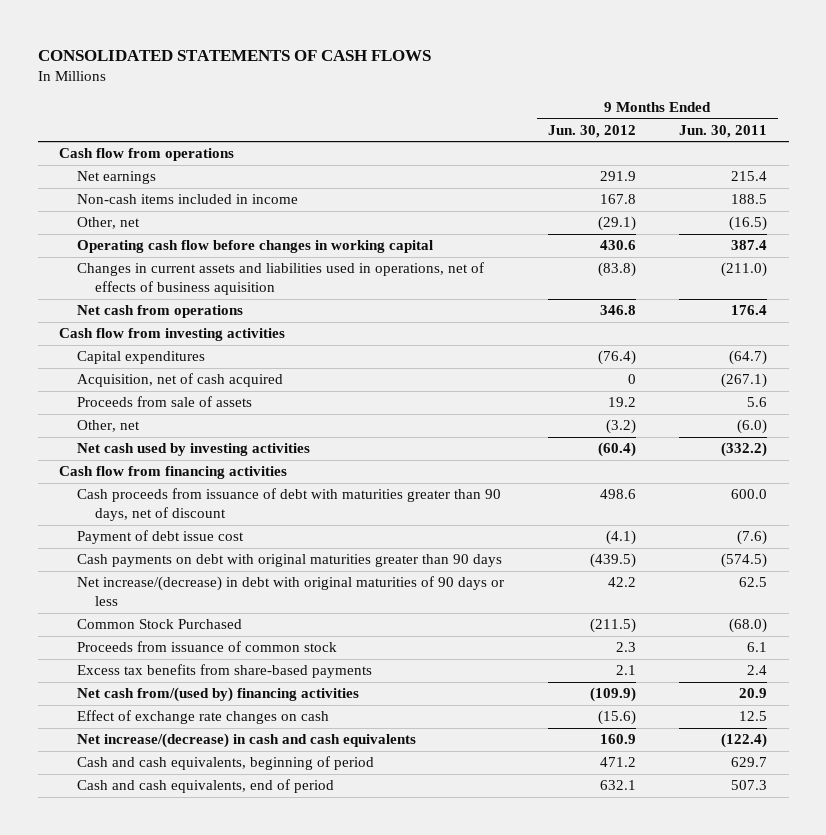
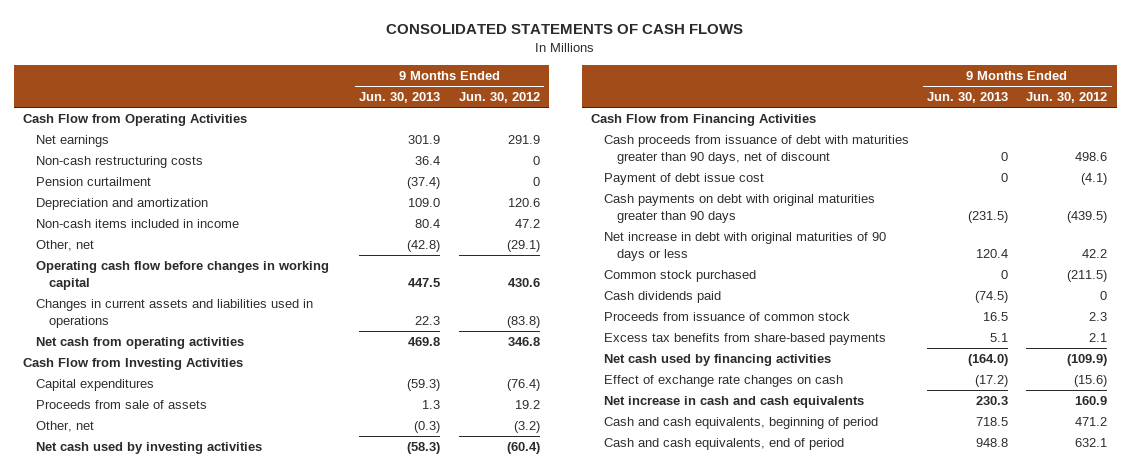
- | 9 Months Ended Jun. 30, 2012 | 9 Months Ended Jun. 30, 2011
+ | 9 Months Ended Jun. 30, 2013 | 9 Months Ended Jun. 30, 2012
- Cash flow from operations
+ Cash Flow from Operating Activities
- Non-cash items included in income | 167.8 | 188.5
+ Non-cash restructuring costs | 36.4 | 0
+ Pension curtailment | (37.4) | 0
+ Depreciation and amortization | 109.0 | 120.6
+ Non-cash items included in income | 80.4 | 47.2
- Changes in current assets and liabilities used in operations, net of effects of business aquisition | (83.8) | (211.0)
- Net cash from operations | 346.8 | 176.4
- Cash flow from investing activities
+ Changes in current assets and liabilities used in operations | 22.3 | (83.8)
+ Net cash from operating activities | 469.8 | 346.8
+ Cash Flow from Investing Activities
- Acquisition, net of cash acquired | 0 | (267.1)
- Cash flow from financing activities
+ Cash Flow from Financing Activities
- Net increase/(decrease) in debt with original maturities of 90 days or less | 42.2 | 62.5
- Common Stock Purchased | (211.5) | (68.0)
+ Net increase in debt with original maturities of 90 days or less | 120.4 | 42.2
+ Common stock purchased | 0 | (211.5)
+ Cash dividends paid | (74.5) | 0
- Net cash from/(used by) financing activities | (109.9) | 20.9
+ Net cash used by financing activities | (164.0) | (109.9)
- Net increase/(decrease) in cash and cash equivalents | 160.9 | (122.4)
+ Net increase in cash and cash equivalents | 230.3 | 160.9

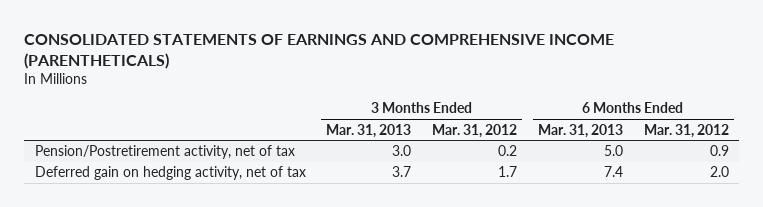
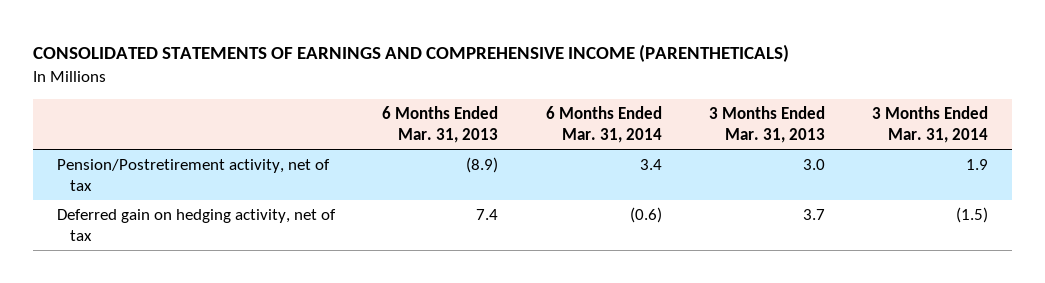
- | 3 Months Ended Mar. 31, 2013 | 3 Months Ended Mar. 31, 2012 | 6 Months Ended Mar. 31, 2013 | 6 Months Ended Mar. 31, 2012
+ | 6 Months Ended Mar. 31, 2013 | 6 Months Ended Mar. 31, 2014 | 3 Months Ended Mar. 31, 2013 | 3 Months Ended Mar. 31, 2014
- Pension/Postretirement activity, net of tax | 3.0 | 0.2 | 5.0 | 0.9
+ Pension/Postretirement activity, net of tax | (8.9) | 3.4 | 3.0 | 1.9

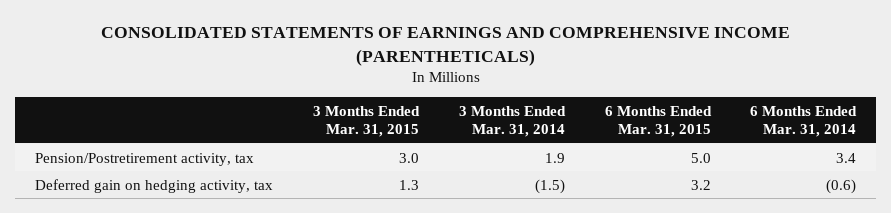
- | 6 Months Ended Mar. 31, 2013 | 6 Months Ended Mar. 31, 2014 | 3 Months Ended Mar. 31, 2013 | 3 Months Ended Mar. 31, 2014
+ | 3 Months Ended Mar. 31, 2015 | 3 Months Ended Mar. 31, 2014 | 6 Months Ended Mar. 31, 2015 | 6 Months Ended Mar. 31, 2014
- Pension/Postretirement activity, net of tax | (8.9) | 3.4 | 3.0 | 1.9
- Deferred gain on hedging activity, net of tax | 7.4 | (0.6) | 3.7 | (1.5)
+ Pension/Postretirement activity, tax | 3.0 | 1.9 | 5.0 | 3.4
+ Deferred gain on hedging activity, tax | 1.3 | (1.5) | 3.2 | (0.6)

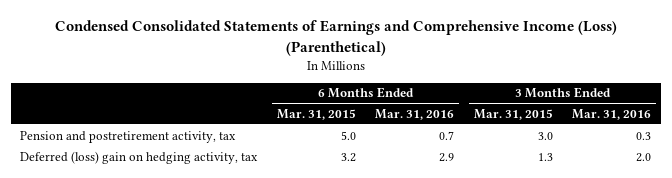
- CONSOLIDATED STATEMENTS OF EARNINGS AND COMPREHENSIVE INCOME (PARENTHETICALS)
+ Condensed Consolidated Statements of Earnings and Comprehensive Income (Loss) (Parenthetical)
- | 3 Months Ended Mar. 31, 2015 | 3 Months Ended Mar. 31, 2014 | 6 Months Ended Mar. 31, 2015 | 6 Months Ended Mar. 31, 2014
+ | 6 Months Ended Mar. 31, 2015 | 6 Months Ended Mar. 31, 2016 | 3 Months Ended Mar. 31, 2015 | 3 Months Ended Mar. 31, 2016
- Pension/Postretirement activity, tax | 3.0 | 1.9 | 5.0 | 3.4
- Deferred gain on hedging activity, tax | 1.3 | (1.5) | 3.2 | (0.6)
+ Pension and postretirement activity, tax | 5.0 | 0.7 | 3.0 | 0.3
+ Deferred (loss) gain on hedging activity, tax | 3.2 | 2.9 | 1.3 | 2.0

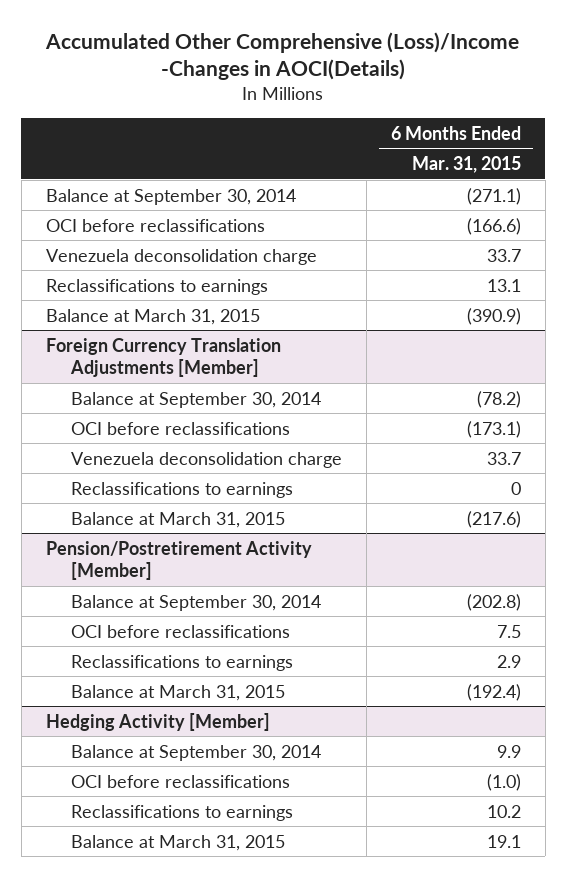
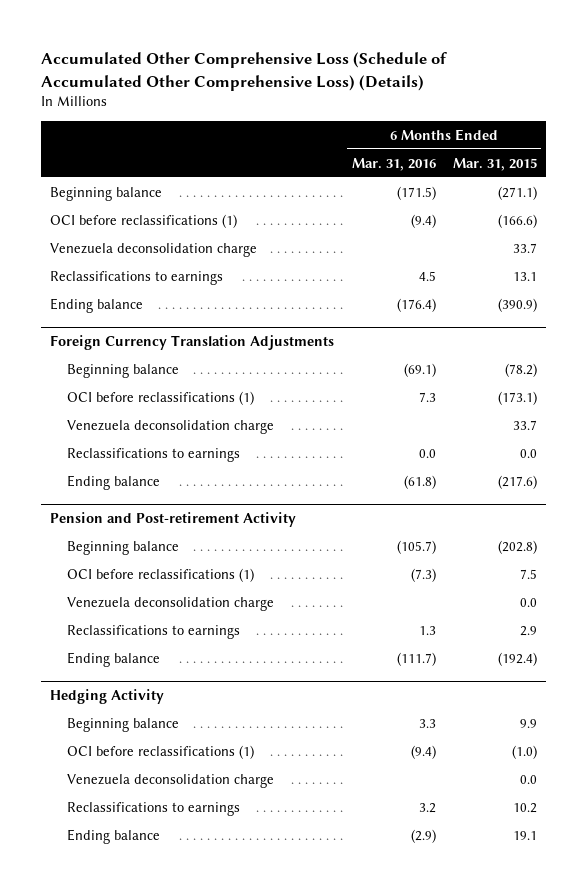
- Accumulated Other Comprehensive (Loss)/Income -Changes in AOCI(Details)
+ Accumulated Other Comprehensive Loss (Schedule of Accumulated Other Comprehensive Loss) (Details)
- | 6 Months Ended Mar. 31, 2015
+ | 6 Months Ended Mar. 31, 2016 | 6 Months Ended Mar. 31, 2015
- Balance at September 30, 2014 | (271.1)
- OCI before reclassifications | (166.6)
+ Beginning balance | (171.5) | (271.1)
+ OCI before reclassifications (1) | (9.4) | (166.6)
- Balance at March 31, 2015 | (390.9)
- Foreign Currency Translation Adjustments [Member]
- Balance at September 30, 2014 | (78.2)
- OCI before reclassifications | (173.1)
+ Ending balance | (176.4) | (390.9)
+ Foreign Currency Translation Adjustments
+ Beginning balance | (69.1) | (78.2)
+ OCI before reclassifications (1) | 7.3 | (173.1)
- Reclassifications to earnings | 0
- Balance at March 31, 2015 | (217.6)
- Pension/Postretirement Activity [Member]
- Balance at September 30, 2014 | (202.8)
- OCI before reclassifications | 7.5
+ Reclassifications to earnings | 0.0 | 0.0
+ Ending balance | (61.8) | (217.6)
+ Pension and Post-retirement Activity
+ Beginning balance | (105.7) | (202.8)
+ OCI before reclassifications (1) | (7.3) | 7.5
+ Venezuela deconsolidation charge | | 0.0
- Balance at March 31, 2015 | (192.4)
- Hedging Activity [Member]
- Balance at September 30, 2014 | 9.9
- OCI before reclassifications | (1.0)
+ Ending balance | (111.7) | (192.4)
+ Hedging Activity
+ Beginning balance | 3.3 | 9.9
+ OCI before reclassifications (1) | (9.4) | (1.0)
+ Venezuela deconsolidation charge | | 0.0
- Balance at March 31, 2015 | 19.1
+ Ending balance | (2.9) | 19.1

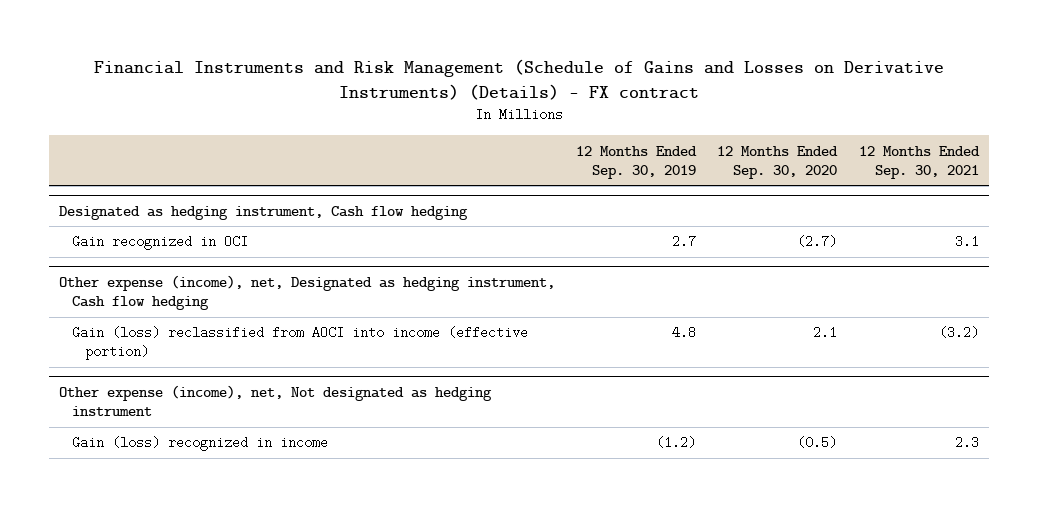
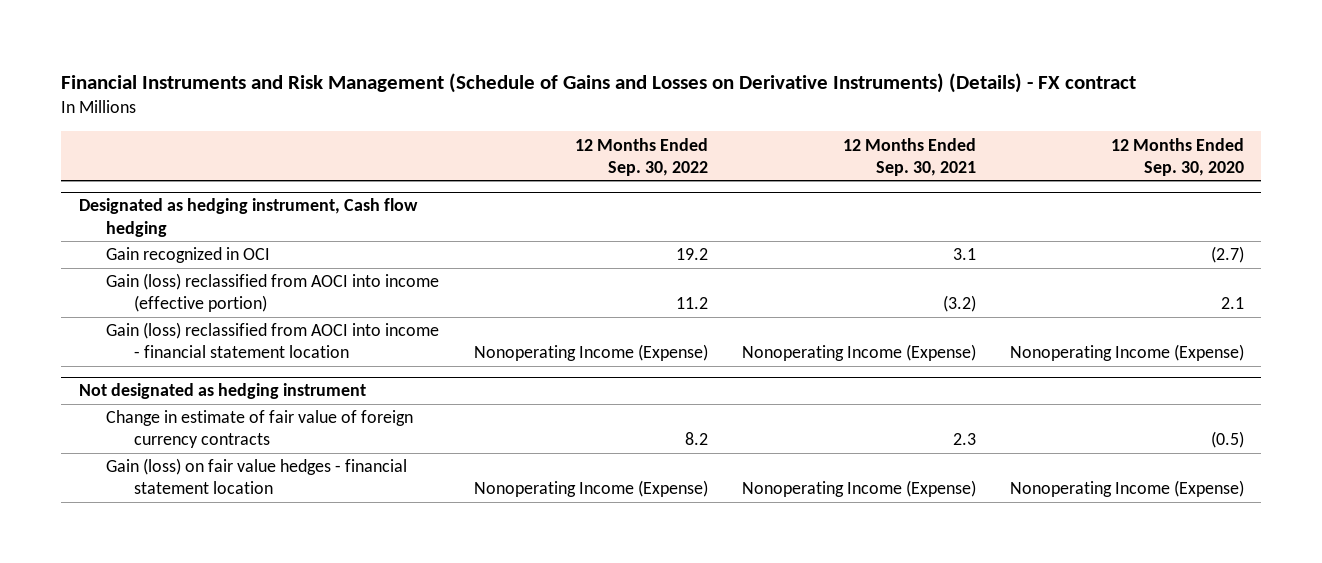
- | 12 Months Ended Sep. 30, 2019 | 12 Months Ended Sep. 30, 2020 | 12 Months Ended Sep. 30, 2021
+ | 12 Months Ended Sep. 30, 2022 | 12 Months Ended Sep. 30, 2021 | 12 Months Ended Sep. 30, 2020
- Other expense (income), net, Designated as hedging instrument, Cash flow hedging
- Other expense (income), net, Not designated as hedging instrument
- Gain (loss) recognized in income | (1.2) | (0.5) | 2.3
@ Designated as hedging instrument, Cash flow hedging
+ Gain (loss) reclassified from AOCI into income - financial statement location | Nonoperating Income (Expense) | Nonoperating Income (Expense) | Nonoperating Income (Expense)
+ Not designated as hedging instrument
+ Change in estimate of fair value of foreign currency contracts | 8.2 | 2.3 | (0.5)
+ Gain (loss) on fair value hedges - financial statement location | Nonoperating Income (Expense) | Nonoperating Income (Expense) | Nonoperating Income (Expense)

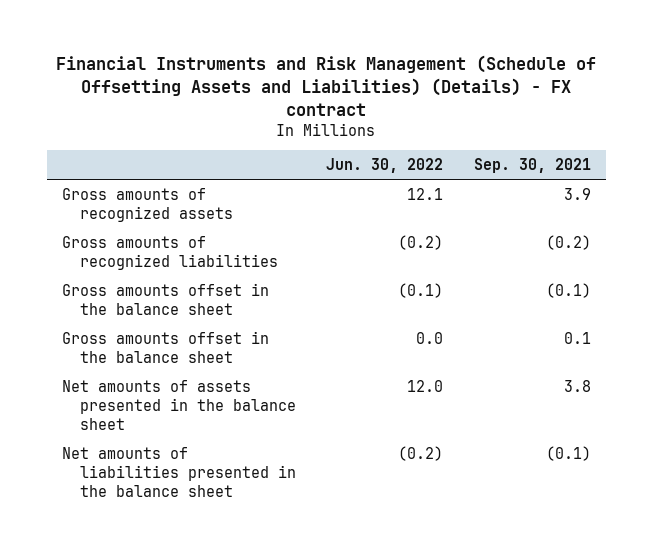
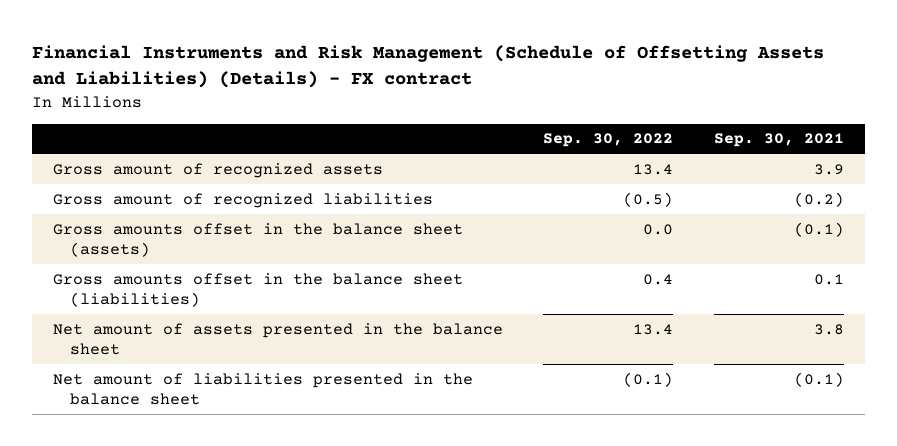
- | Jun. 30, 2022 | Sep. 30, 2021
+ | Sep. 30, 2022 | Sep. 30, 2021
- Gross amounts of recognized assets | 12.1 | 3.9
- Gross amounts of recognized liabilities | (0.2) | (0.2)
- Gross amounts offset in the balance sheet | (0.1) | (0.1)
- Gross amounts offset in the balance sheet | 0.0 | 0.1
- Net amounts of assets presented in the balance sheet | 12.0 | 3.8
- Net amounts of liabilities presented in the balance sheet | (0.2) | (0.1)
+ Gross amount of recognized assets | 13.4 | 3.9
+ Gross amount of recognized liabilities | (0.5) | (0.2)
+ Gross amounts offset in the balance sheet (assets) | 0.0 | (0.1)
+ Gross amounts offset in the balance sheet (liabilities) | 0.4 | 0.1
+ Net amount of assets presented in the balance sheet | 13.4 | 3.8
+ Net amount of liabilities presented in the balance sheet | (0.1) | (0.1)

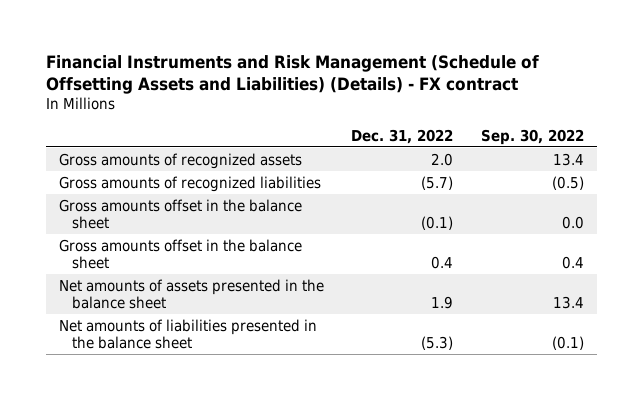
- | Sep. 30, 2022 | Sep. 30, 2021
+ | Dec. 31, 2022 | Sep. 30, 2022
- Gross amount of recognized assets | 13.4 | 3.9
- Gross amount of recognized liabilities | (0.5) | (0.2)
- Gross amounts offset in the balance sheet (assets) | 0.0 | (0.1)
- Gross amounts offset in the balance sheet (liabilities) | 0.4 | 0.1
- Net amount of assets presented in the balance sheet | 13.4 | 3.8
- Net amount of liabilities presented in the balance sheet | (0.1) | (0.1)
+ Gross amounts of recognized assets | 2.0 | 13.4
+ Gross amounts of recognized liabilities | (5.7) | (0.5)
+ Gross amounts offset in the balance sheet | (0.1) | 0.0
+ Gross amounts offset in the balance sheet | 0.4 | 0.4
+ Net amounts of assets presented in the balance sheet | 1.9 | 13.4
+ Net amounts of liabilities presented in the balance sheet | (5.3) | (0.1)

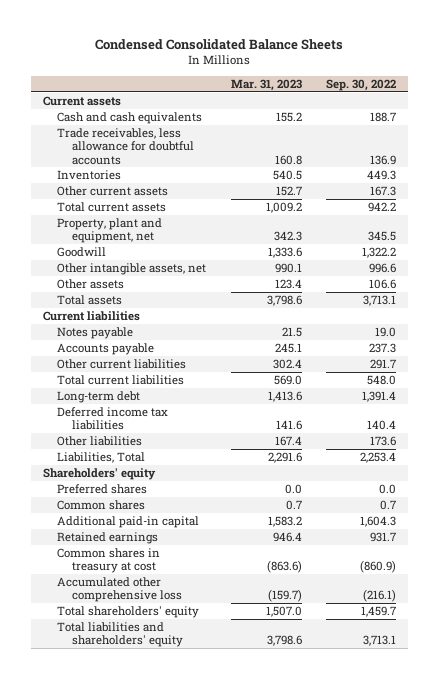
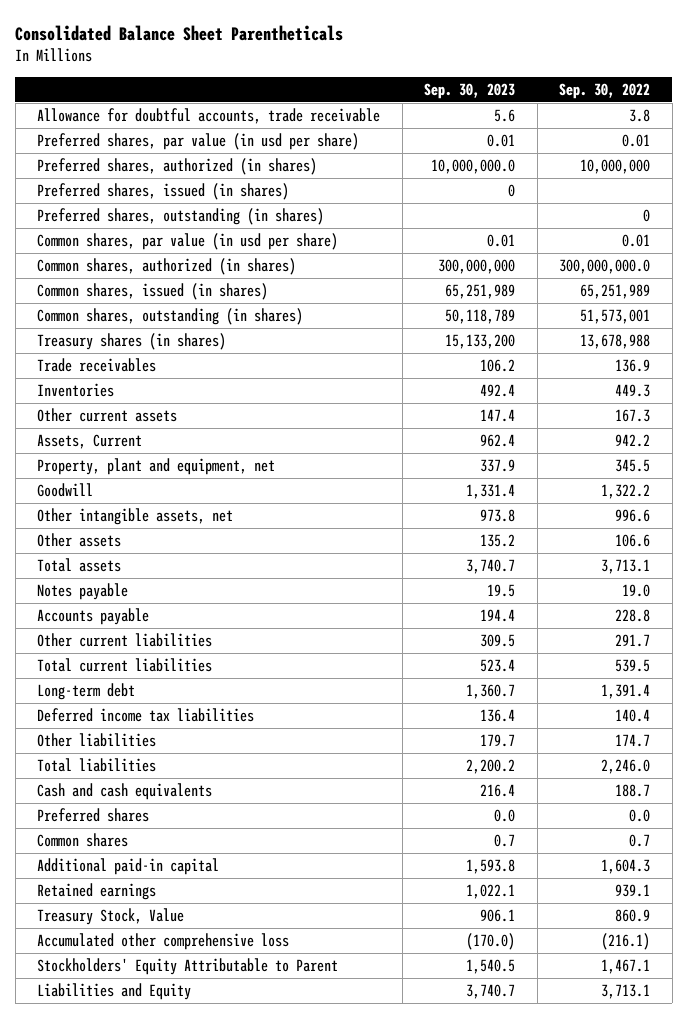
- Condensed Consolidated Balance Sheets
+ Consolidated Balance Sheet Parentheticals
- | Mar. 31, 2023 | Sep. 30, 2022
+ | Sep. 30, 2023 | Sep. 30, 2022
- Current assets
- Trade receivables, less allowance for doubtful accounts | 160.8 | 136.9
+ Allowance for doubtful accounts, trade receivable | 5.6 | 3.8
+ Preferred shares, par value (in usd per share) | 0.01 | 0.01
+ Preferred shares, authorized (in shares) | 10,000,000.0 | 10,000,000
+ Preferred shares, issued (in shares) | 0 |
+ Preferred shares, outstanding (in shares) | | 0
+ Common shares, par value (in usd per share) | 0.01 | 0.01
+ Common shares, authorized (in shares) | 300,000,000 | 300,000,000.0
+ Common shares, issued (in shares) | 65,251,989 | 65,251,989
+ Common shares, outstanding (in shares) | 50,118,789 | 51,573,001
+ Treasury shares (in shares) | 15,133,200 | 13,678,988
+ Trade receivables | 106.2 | 136.9
- Total current assets | 1,009.2 | 942.2
+ Assets, Current | 962.4 | 942.2
- Current liabilities
- Accounts payable | 245.1 | 237.3
+ Accounts payable | 194.4 | 228.8
- Total current liabilities | 569.0 | 548.0
+ Total current liabilities | 523.4 | 539.5
- Other liabilities | 167.4 | 173.6
- Liabilities, Total | 2,291.6 | 2,253.4
- Shareholders' equity
+ Other liabilities | 179.7 | 174.7
+ Total liabilities | 2,200.2 | 2,246.0
moved down: Cash and cash equivalents | 216.4 | 188.7
- Retained earnings | 946.4 | 931.7
- Common shares in treasury at cost | (863.6) | (860.9)
+ Retained earnings | 1,022.1 | 939.1
+ Treasury Stock, Value | 906.1 | 860.9
- Total shareholders' equity | 1,507.0 | 1,459.7
- Total liabilities and shareholders' equity | 3,798.6 | 3,713.1
+ Stockholders' Equity Attributable to Parent | 1,540.5 | 1,467.1
+ Liabilities and Equity | 3,740.7 | 3,713.1

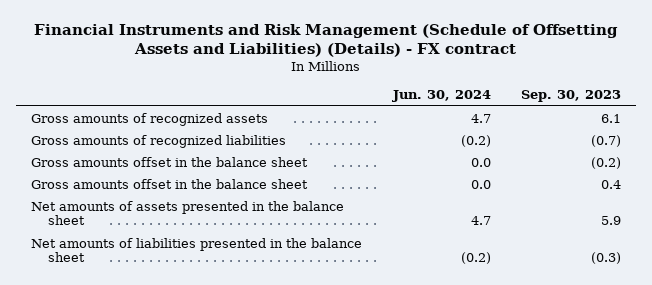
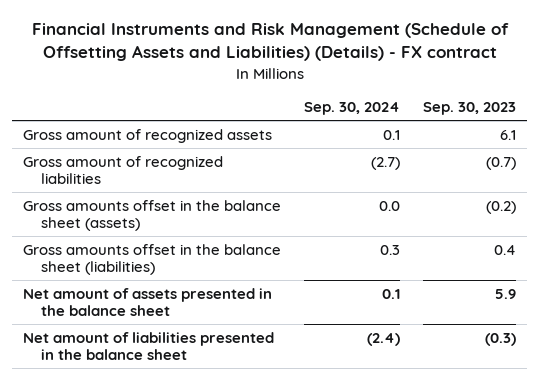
- | Jun. 30, 2024 | Sep. 30, 2023
+ | Sep. 30, 2024 | Sep. 30, 2023
- Gross amounts of recognized assets | 4.7 | 6.1
- Gross amounts of recognized liabilities | (0.2) | (0.7)
- Gross amounts offset in the balance sheet | 0.0 | (0.2)
- Gross amounts offset in the balance sheet | 0.0 | 0.4
- Net amounts of assets presented in the balance sheet | 4.7 | 5.9
- Net amounts of liabilities presented in the balance sheet | (0.2) | (0.3)
+ Gross amount of recognized assets | 0.1 | 6.1
+ Gross amount of recognized liabilities | (2.7) | (0.7)
+ Gross amounts offset in the balance sheet (assets) | 0.0 | (0.2)
+ Gross amounts offset in the balance sheet (liabilities) | 0.3 | 0.4
+ Net amount of assets presented in the balance sheet | 0.1 | 5.9
+ Net amount of liabilities presented in the balance sheet | (2.4) | (0.3)

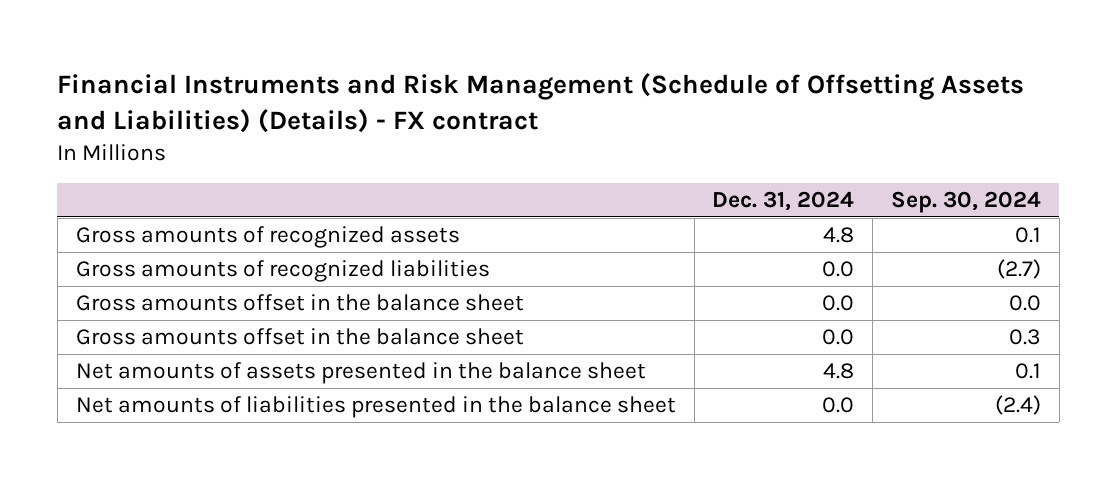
- | Sep. 30, 2024 | Sep. 30, 2023
+ | Dec. 31, 2024 | Sep. 30, 2024
- Gross amount of recognized assets | 0.1 | 6.1
- Gross amount of recognized liabilities | (2.7) | (0.7)
- Gross amounts offset in the balance sheet (assets) | 0.0 | (0.2)
- Gross amounts offset in the balance sheet (liabilities) | 0.3 | 0.4
- Net amount of assets presented in the balance sheet | 0.1 | 5.9
- Net amount of liabilities presented in the balance sheet | (2.4) | (0.3)
+ Gross amounts of recognized assets | 4.8 | 0.1
+ Gross amounts of recognized liabilities | 0.0 | (2.7)
+ Gross amounts offset in the balance sheet | 0.0 | 0.0
+ Gross amounts offset in the balance sheet | 0.0 | 0.3
+ Net amounts of assets presented in the balance sheet | 4.8 | 0.1
+ Net amounts of liabilities presented in the balance sheet | 0.0 | (2.4)

